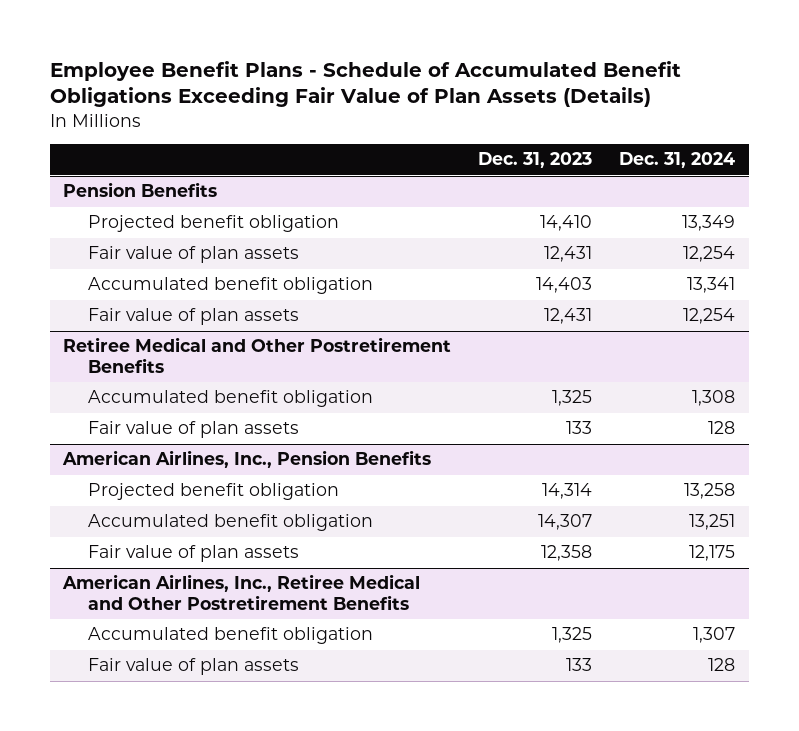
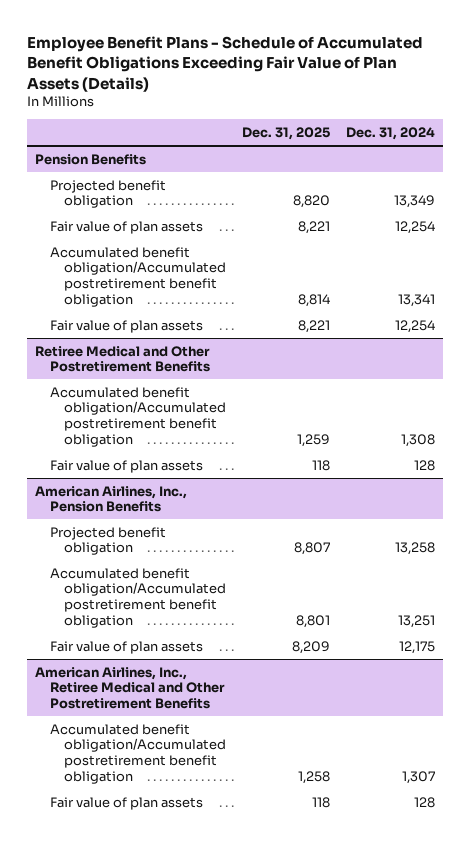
- | Dec. 31, 2023 | Dec. 31, 2024
+ | Dec. 31, 2025 | Dec. 31, 2024
@ Pension Benefits
- Accumulated benefit obligation | 14,403 | 13,341
+ Accumulated benefit obligation/Accumulated postretirement benefit obligation | 8,814 | 13,341
@ Retiree Medical and Other Postretirement Benefits
- Accumulated benefit obligation | 1,325 | 1,308
+ Accumulated benefit obligation/Accumulated postretirement benefit obligation | 1,259 | 1,308
@ American Airlines, Inc., Pension Benefits
- Accumulated benefit obligation | 14,307 | 13,251
+ Accumulated benefit obligation/Accumulated postretirement benefit obligation | 8,801 | 13,251
@ American Airlines, Inc., Retiree Medical and Other Postretirement Benefits
- Accumulated benefit obligation | 1,325 | 1,307
+ Accumulated benefit obligation/Accumulated postretirement benefit obligation | 1,258 | 1,307

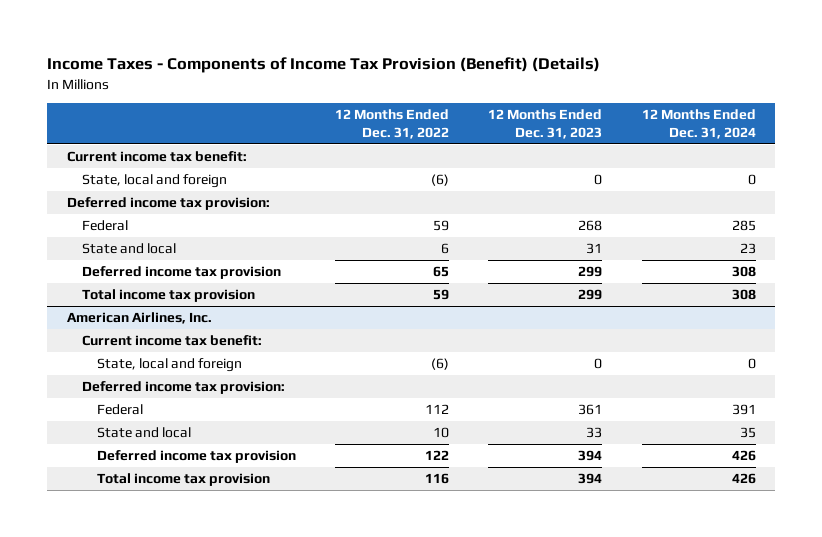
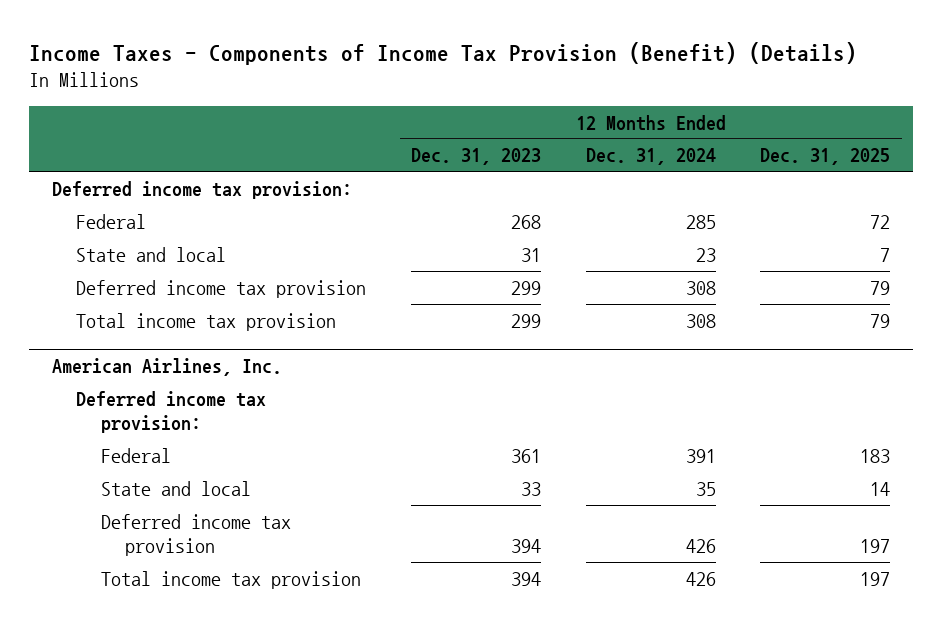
- | 12 Months Ended Dec. 31, 2022 | 12 Months Ended Dec. 31, 2023 | 12 Months Ended Dec. 31, 2024
+ | 12 Months Ended Dec. 31, 2023 | 12 Months Ended Dec. 31, 2024 | 12 Months Ended Dec. 31, 2025
- Current income tax benefit:
- State, local and foreign | (6) | 0 | 0
@ American Airlines, Inc.
- Current income tax benefit:
- State, local and foreign | (6) | 0 | 0

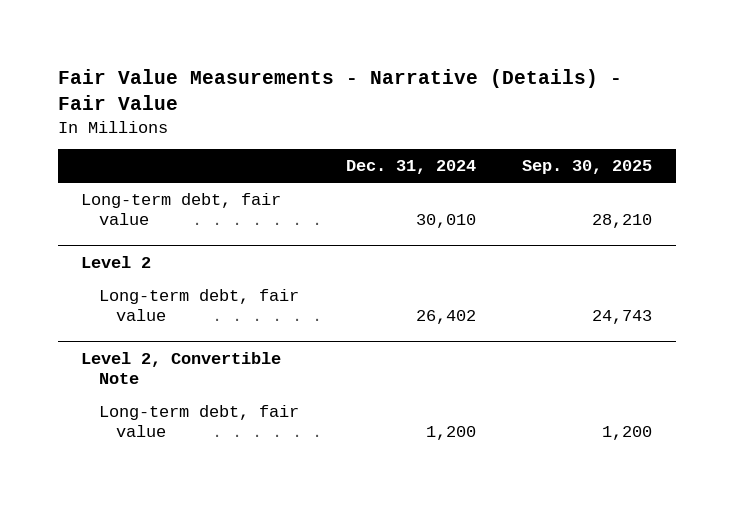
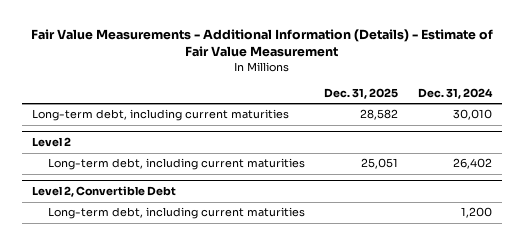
- Fair Value Measurements - Narrative (Details) - Fair Value
+ Fair Value Measurements - Additional Information (Details) - Estimate of Fair Value Measurement
- | Dec. 31, 2024 | Sep. 30, 2025
+ | Dec. 31, 2025 | Dec. 31, 2024
- Long-term debt, fair value | 30,010 | 28,210
+ Long-term debt, including current maturities | 28,582 | 30,010
@ Level 2
- Long-term debt, fair value | 26,402 | 24,743
- Level 2, Convertible Note
- Long-term debt, fair value | 1,200 | 1,200
@ Level 2
+ Long-term debt, including current maturities | 25,051 | 26,402
+ Level 2, Convertible Debt
+ Long-term debt, including current maturities | | 1,200

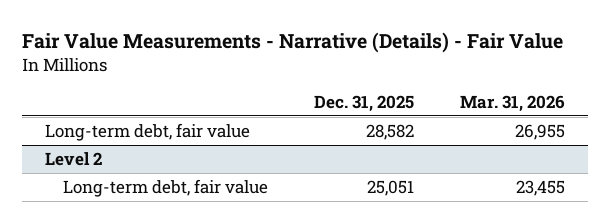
- Fair Value Measurements - Additional Information (Details) - Estimate of Fair Value Measurement
+ Fair Value Measurements - Narrative (Details) - Fair Value
- | Dec. 31, 2025 | Dec. 31, 2024
+ | Dec. 31, 2025 | Mar. 31, 2026
- Long-term debt, including current maturities | 28,582 | 30,010
+ Long-term debt, fair value | 28,582 | 26,955
@ Level 2
- Long-term debt, including current maturities | 25,051 | 26,402
- Level 2, Convertible Debt
- Long-term debt, including current maturities | | 1,200
@ Level 2
+ Long-term debt, fair value | 25,051 | 23,455

